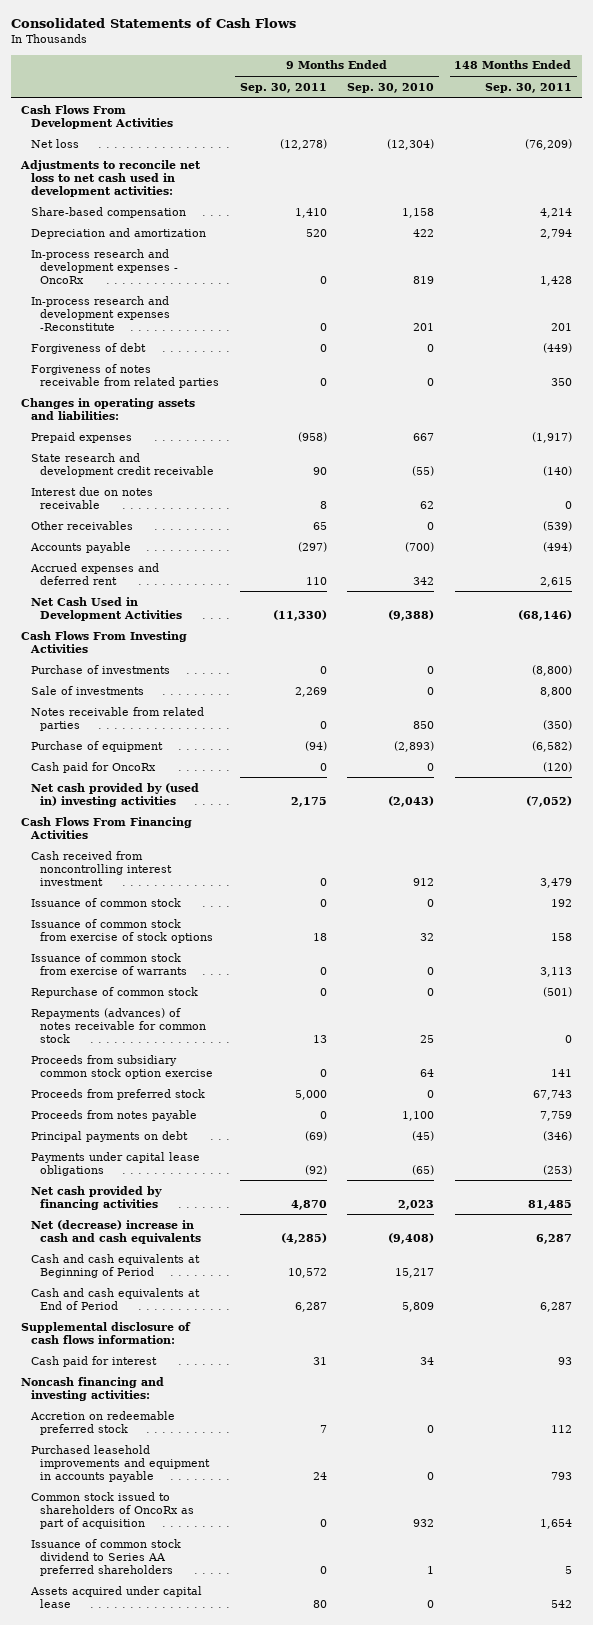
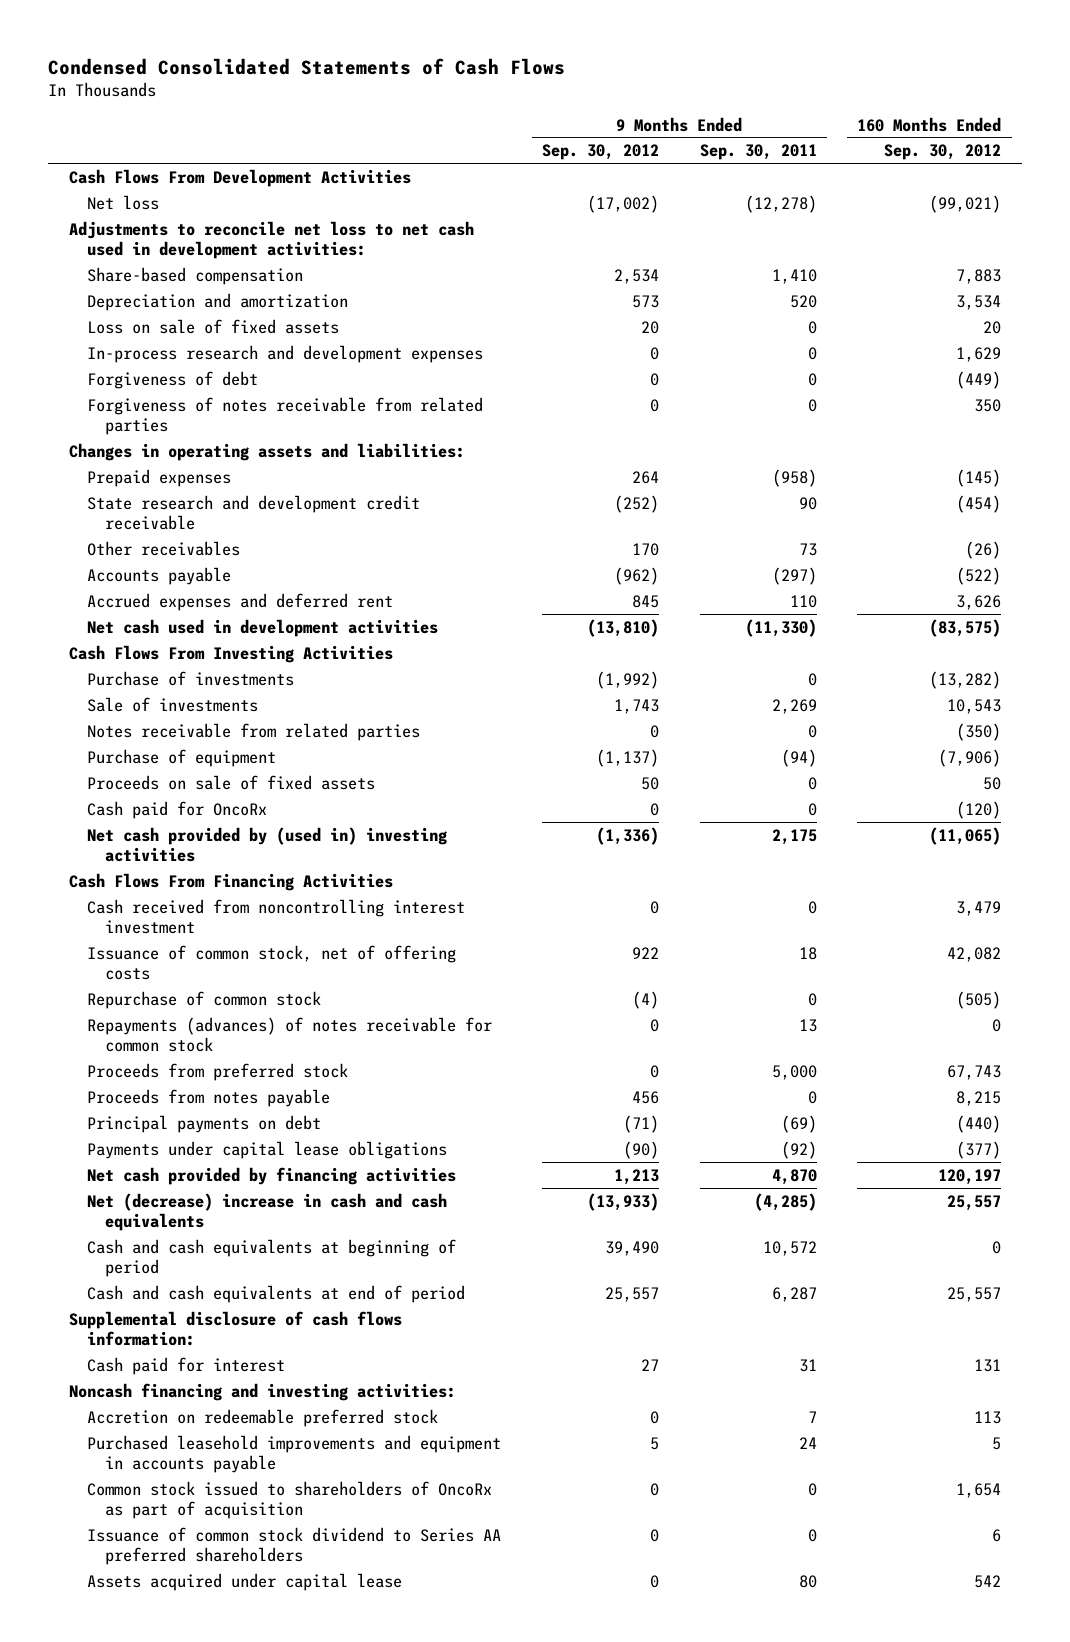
- Consolidated Statements of Cash Flows
+ Condensed Consolidated Statements of Cash Flows
- | 9 Months Ended Sep. 30, 2011 | 9 Months Ended Sep. 30, 2010 | 148 Months Ended Sep. 30, 2011
+ | 9 Months Ended Sep. 30, 2012 | 9 Months Ended Sep. 30, 2011 | 160 Months Ended Sep. 30, 2012
- In-process research and development expenses - OncoRx | 0 | 819 | 1,428
- In-process research and development expenses -Reconstitute | 0 | 201 | 201
+ Loss on sale of fixed assets | 20 | 0 | 20
+ In-process research and development expenses | 0 | 0 | 1,629
- Interest due on notes receivable | 8 | 62 | 0
- Other receivables | 65 | 0 | (539)
+ Other receivables | 170 | 73 | (26)
- Net Cash Used in Development Activities | (11,330) | (9,388) | (68,146)
+ Net cash used in development activities | (13,810) | (11,330) | (83,575)
+ Proceeds on sale of fixed assets | 50 | 0 | 50
- Issuance of common stock | 0 | 0 | 192
- Issuance of common stock from exercise of stock options | 18 | 32 | 158
- Issuance of common stock from exercise of warrants | 0 | 0 | 3,113
+ Issuance of common stock, net of offering costs | 922 | 18 | 42,082
- Proceeds from subsidiary common stock option exercise | 0 | 64 | 141
- Cash and cash equivalents at Beginning of Period | 10,572 | 15,217 |
- Cash and cash equivalents at End of Period | 6,287 | 5,809 | 6,287
+ Cash and cash equivalents at beginning of period | 39,490 | 10,572 | 0
+ Cash and cash equivalents at end of period | 25,557 | 6,287 | 25,557

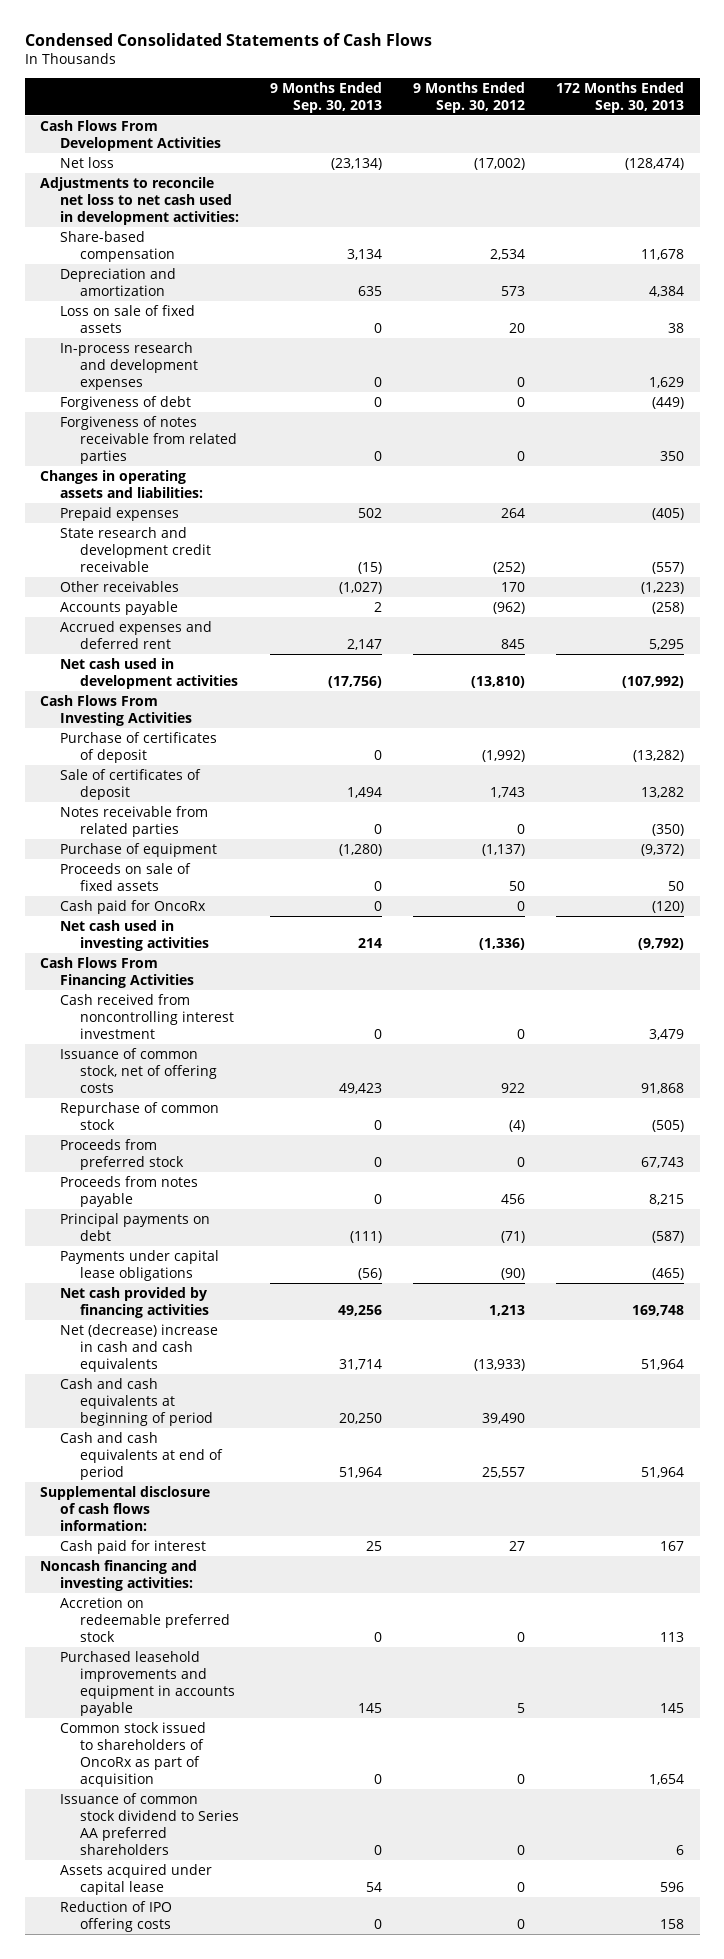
- | 9 Months Ended Sep. 30, 2012 | 9 Months Ended Sep. 30, 2011 | 160 Months Ended Sep. 30, 2012
+ | 9 Months Ended Sep. 30, 2013 | 9 Months Ended Sep. 30, 2012 | 172 Months Ended Sep. 30, 2013
- Purchase of investments | (1,992) | 0 | (13,282)
- Sale of investments | 1,743 | 2,269 | 10,543
+ Purchase of certificates of deposit | 0 | (1,992) | (13,282)
+ Sale of certificates of deposit | 1,494 | 1,743 | 13,282
- Net cash provided by (used in) investing activities | (1,336) | 2,175 | (11,065)
+ Net cash used in investing activities | 214 | (1,336) | (9,792)
- Repayments (advances) of notes receivable for common stock | 0 | 13 | 0
+ Reduction of IPO offering costs | 0 | 0 | 158

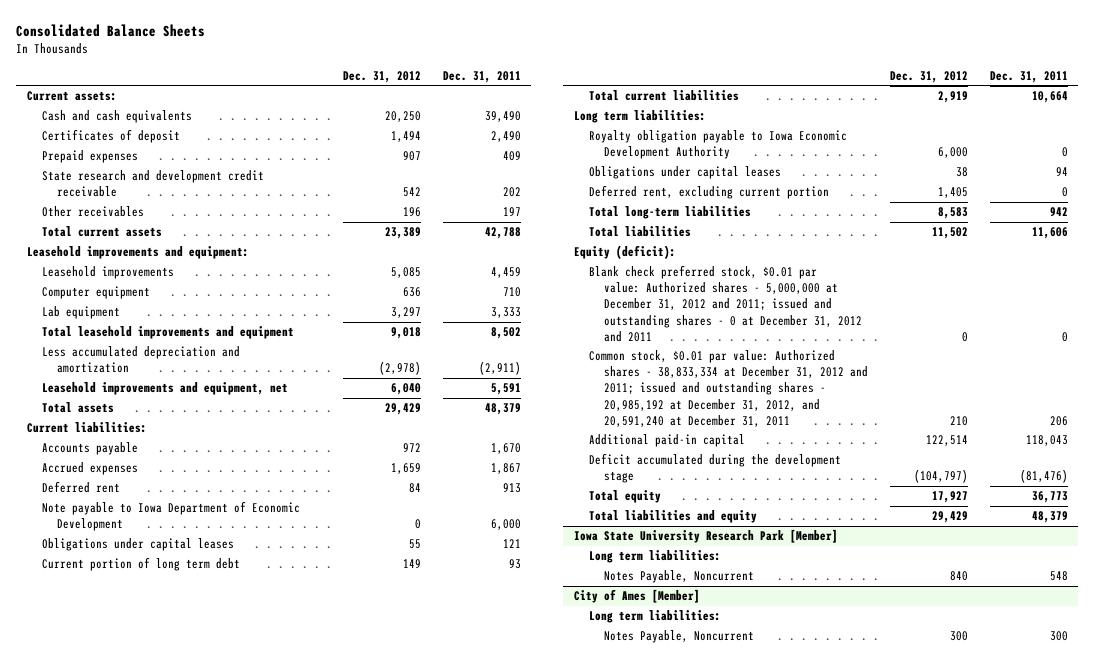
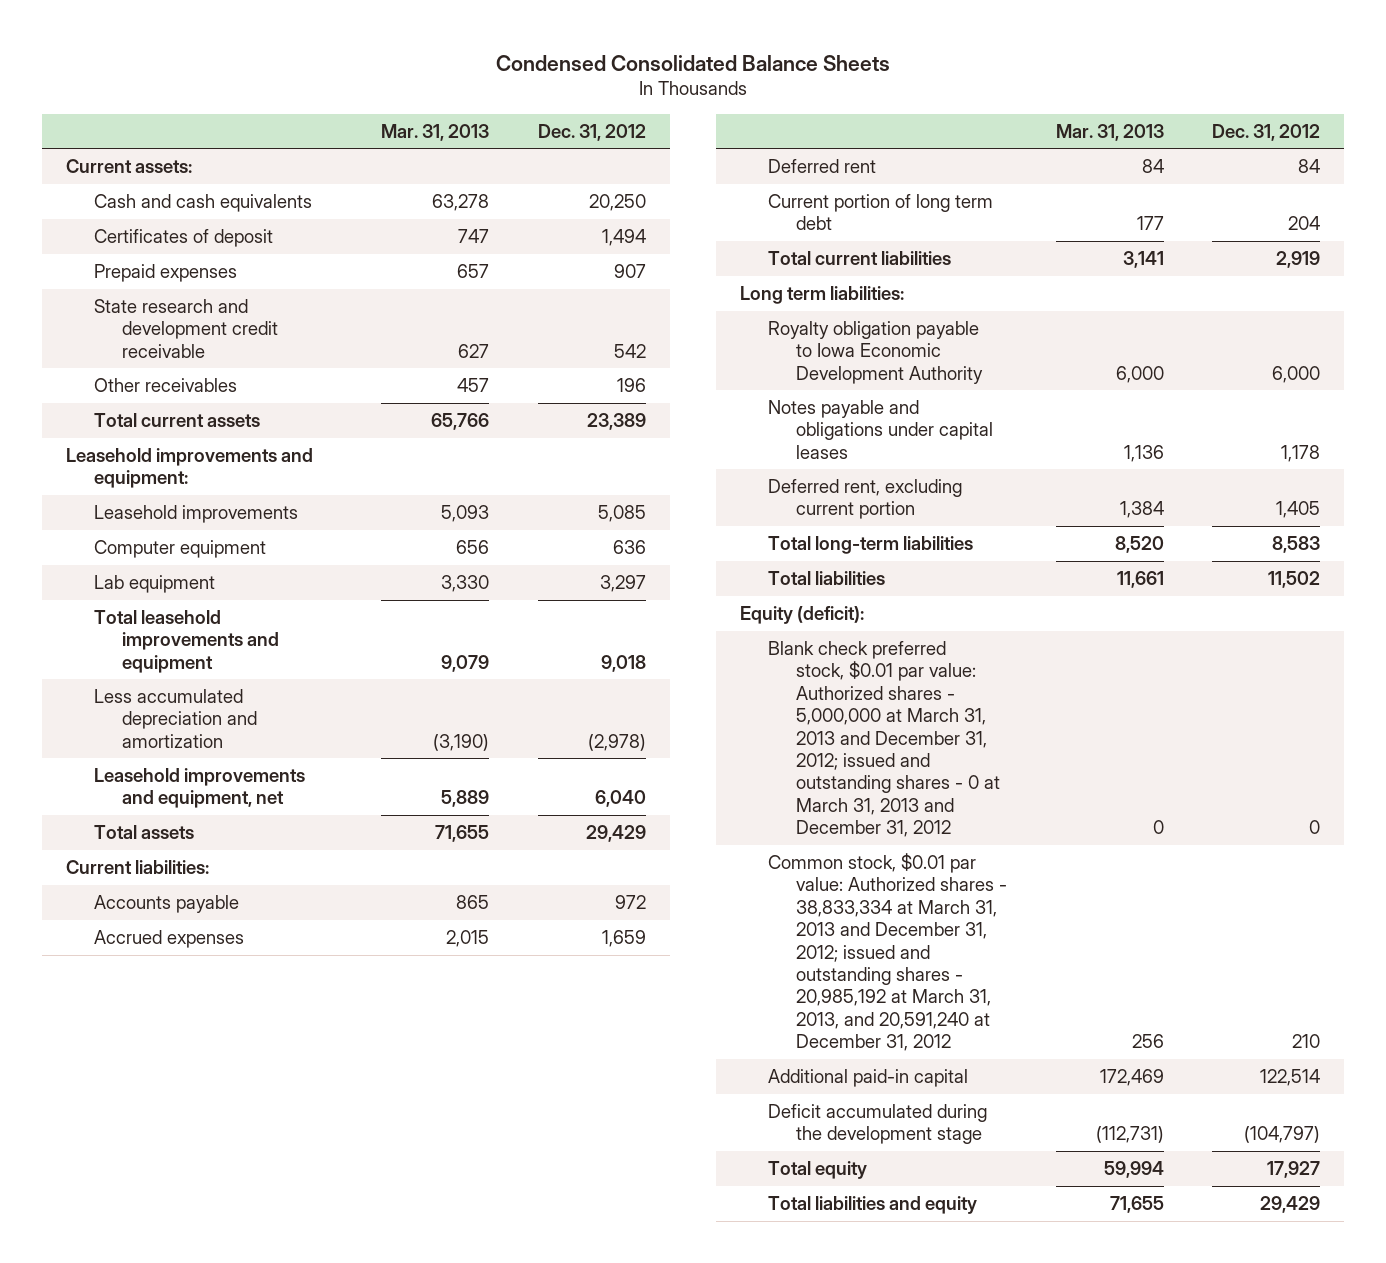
- Consolidated Balance Sheets
+ Condensed Consolidated Balance Sheets
- | Dec. 31, 2012 | Dec. 31, 2011
+ | Mar. 31, 2013 | Dec. 31, 2012
- Note payable to Iowa Department of Economic Development | 0 | 6,000
- Obligations under capital leases | 55 | 121
- Current portion of long term debt | 149 | 93
+ Current portion of long term debt | 177 | 204
- Obligations under capital leases | 38 | 94
+ Notes payable and obligations under capital leases | 1,136 | 1,178
- Blank check preferred stock, $0.01 par value: Authorized shares - 5,000,000 at December 31, 2012 and 2011; issued and outstanding shares - 0 at December 31, 2012 and 2011 | 0 | 0
- Common stock, $0.01 par value: Authorized shares - 38,833,334 at December 31, 2012 and 2011; issued and outstanding shares - 20,985,192 at December 31, 2012, and 20,591,240 at December 31, 2011 | 210 | 206
+ Blank check preferred stock, $0.01 par value: Authorized shares - 5,000,000 at March 31, 2013 and December 31, 2012; issued and outstanding shares - 0 at March 31, 2013 and December 31, 2012 | 0 | 0
+ Common stock, $0.01 par value: Authorized shares - 38,833,334 at March 31, 2013 and December 31, 2012; issued and outstanding shares - 20,985,192 at March 31, 2013, and 20,591,240 at December 31, 2012 | 256 | 210
- Iowa State University Research Park [Member]
- Long term liabilities:
- Notes Payable, Noncurrent | 840 | 548
- City of Ames [Member]
- Long term liabilities:
- Notes Payable, Noncurrent | 300 | 300

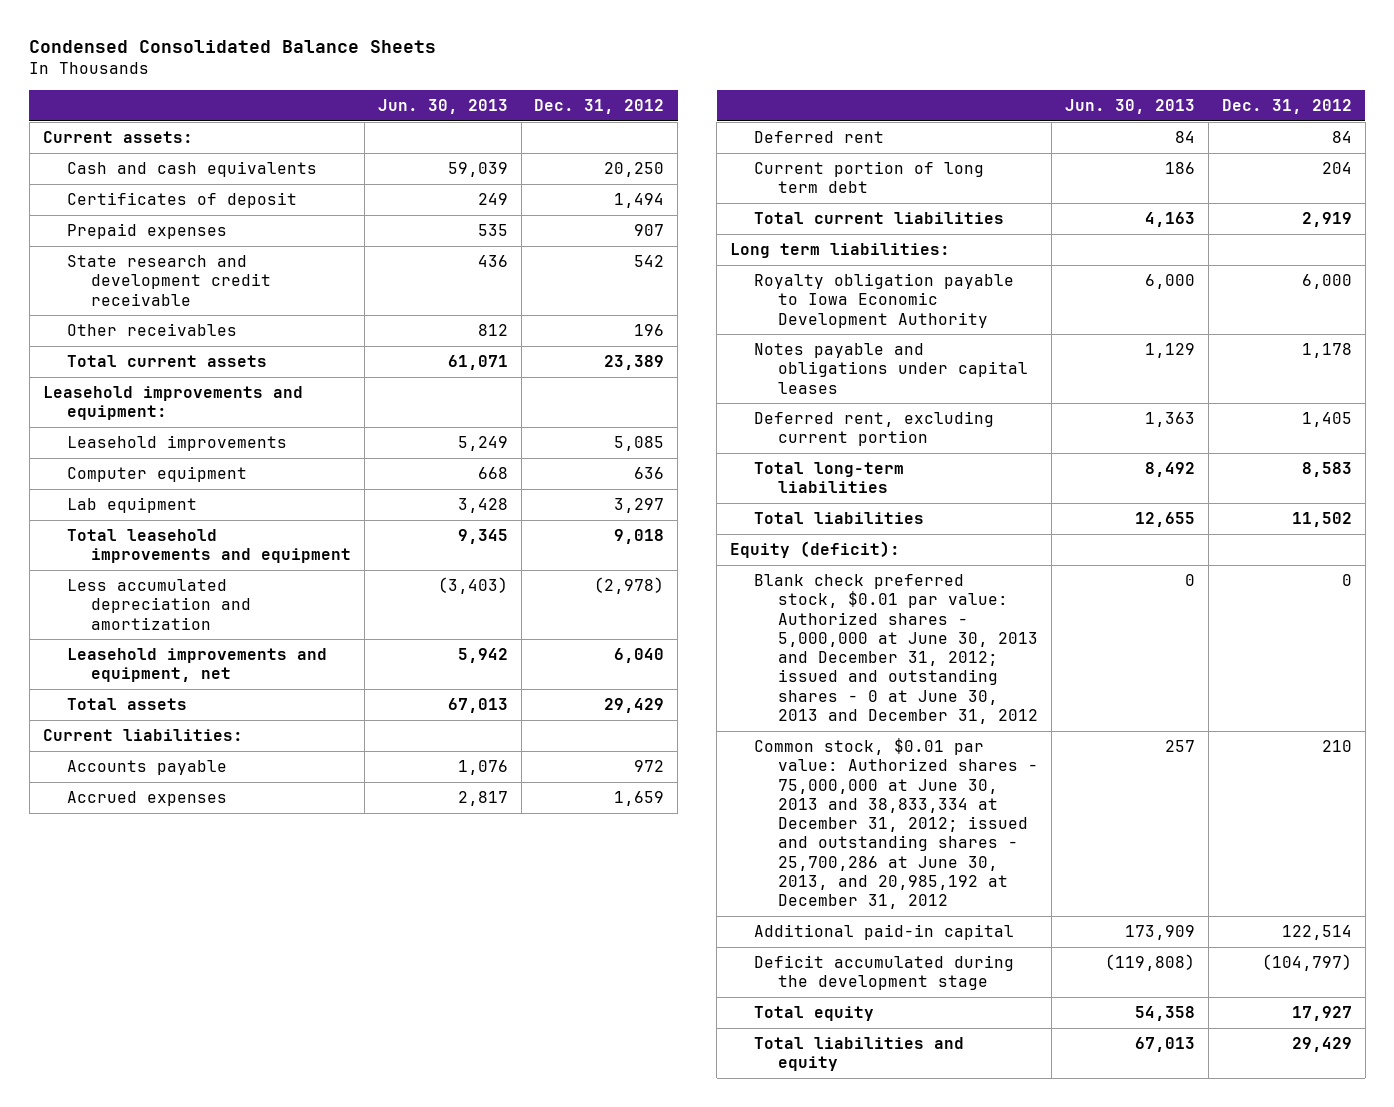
- | Mar. 31, 2013 | Dec. 31, 2012
+ | Jun. 30, 2013 | Dec. 31, 2012
- Blank check preferred stock, $0.01 par value: Authorized shares - 5,000,000 at March 31, 2013 and December 31, 2012; issued and outstanding shares - 0 at March 31, 2013 and December 31, 2012 | 0 | 0
- Common stock, $0.01 par value: Authorized shares - 38,833,334 at March 31, 2013 and December 31, 2012; issued and outstanding shares - 20,985,192 at March 31, 2013, and 20,591,240 at December 31, 2012 | 256 | 210
+ Blank check preferred stock, $0.01 par value: Authorized shares - 5,000,000 at June 30, 2013 and December 31, 2012; issued and outstanding shares - 0 at June 30, 2013 and December 31, 2012 | 0 | 0
+ Common stock, $0.01 par value: Authorized shares - 75,000,000 at June 30, 2013 and 38,833,334 at December 31, 2012; issued and outstanding shares - 25,700,286 at June 30, 2013, and 20,985,192 at December 31, 2012 | 257 | 210

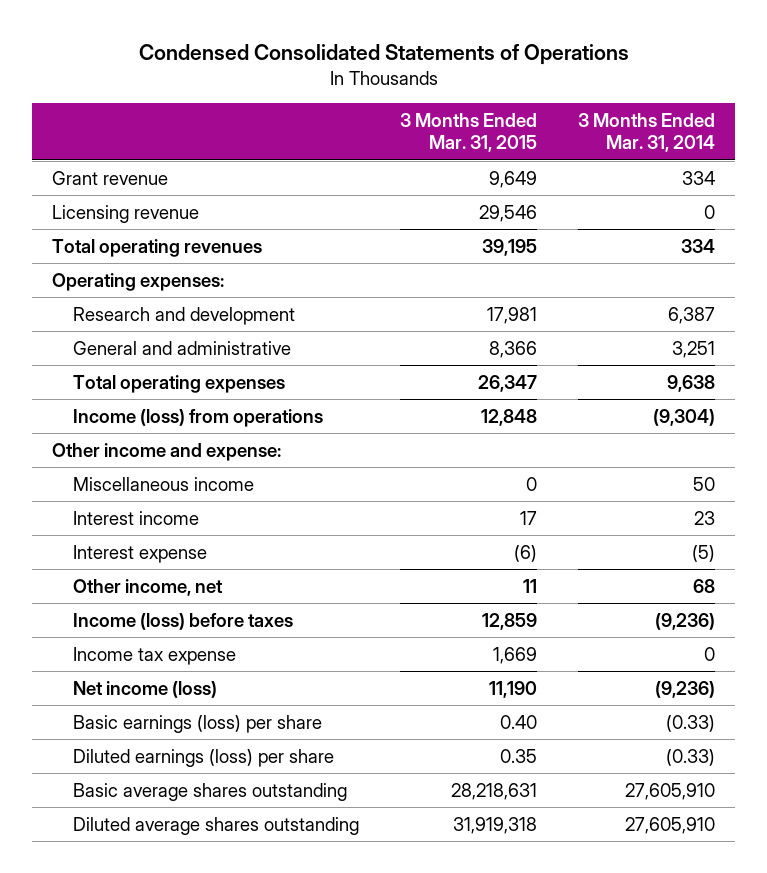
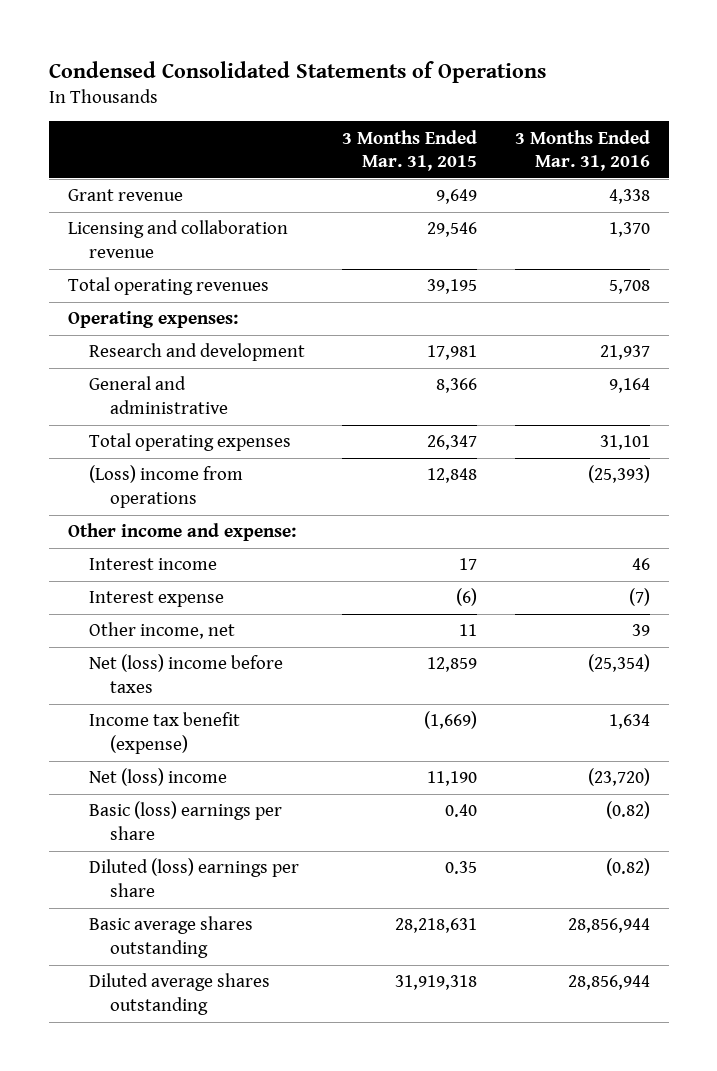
- | 3 Months Ended Mar. 31, 2015 | 3 Months Ended Mar. 31, 2014
+ | 3 Months Ended Mar. 31, 2015 | 3 Months Ended Mar. 31, 2016
- Licensing revenue | 29,546 | 0
+ Licensing and collaboration revenue | 29,546 | 1,370
- Income (loss) from operations | 12,848 | (9,304)
+ (Loss) income from operations | 12,848 | (25,393)
- Miscellaneous income | 0 | 50
- Income (loss) before taxes | 12,859 | (9,236)
- Income tax expense | 1,669 | 0
- Net income (loss) | 11,190 | (9,236)
- Basic earnings (loss) per share | 0.40 | (0.33)
- Diluted earnings (loss) per share | 0.35 | (0.33)
+ Net (loss) income before taxes | 12,859 | (25,354)
+ Income tax benefit (expense) | (1,669) | 1,634
+ Net (loss) income | 11,190 | (23,720)
+ Basic (loss) earnings per share | 0.40 | (0.82)
+ Diluted (loss) earnings per share | 0.35 | (0.82)

